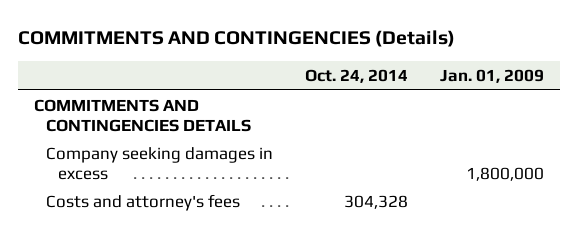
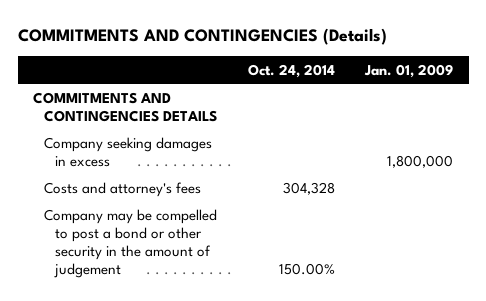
+ Company may be compelled to post a bond or other security in the amount of judgement | 150.00% |

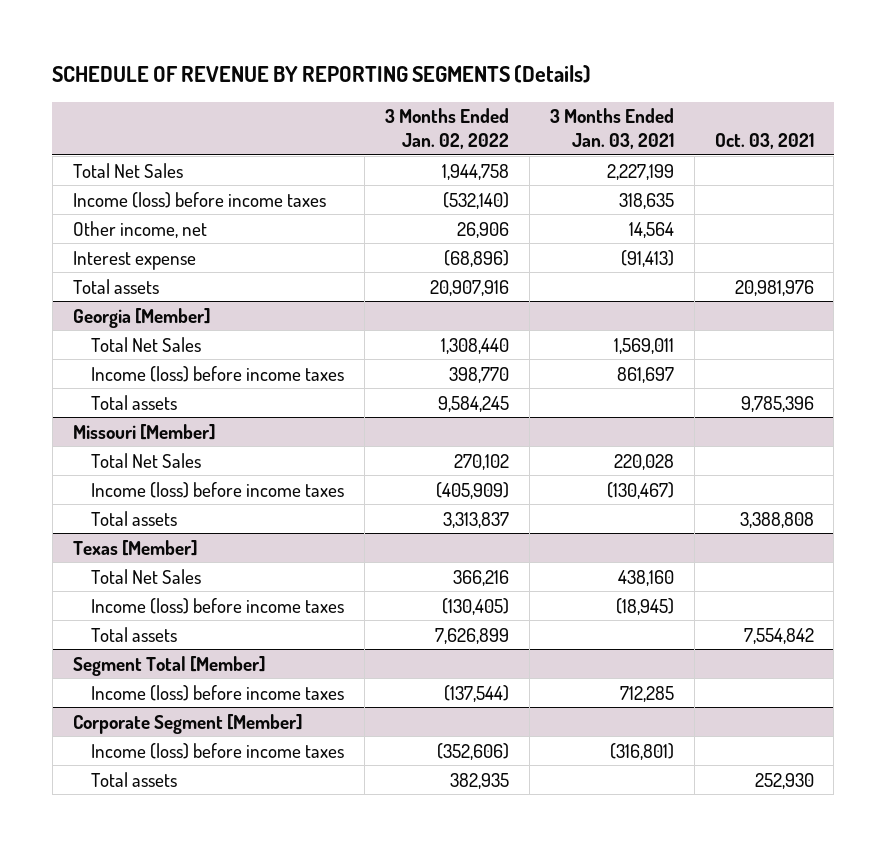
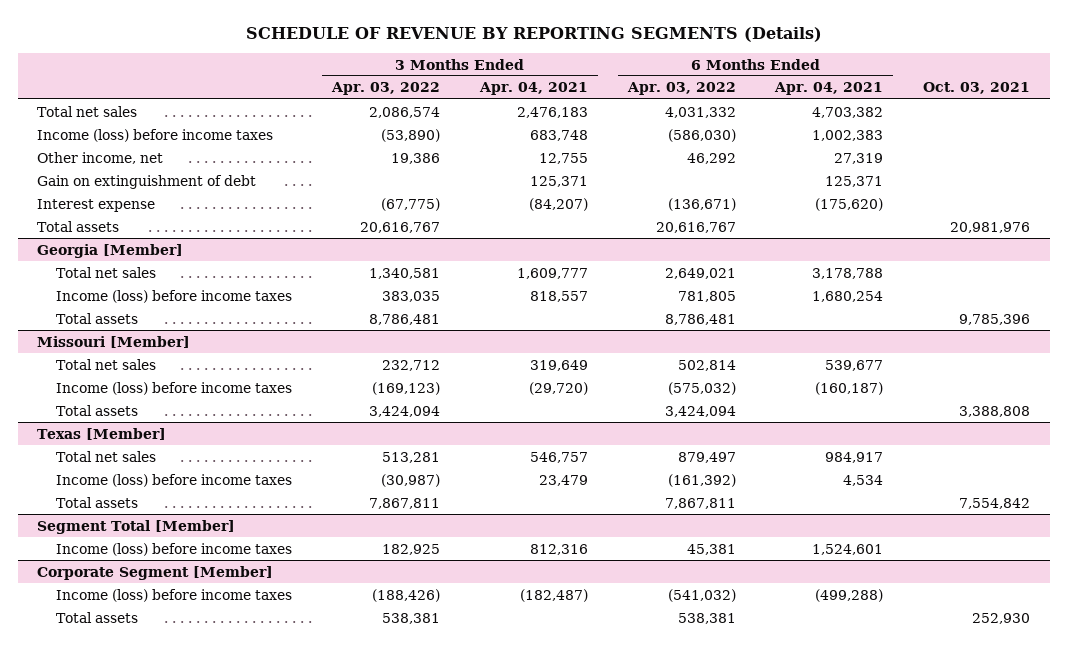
- | 3 Months Ended Jan. 02, 2022 | 3 Months Ended Jan. 03, 2021 | Oct. 03, 2021
+ | 3 Months Ended Apr. 03, 2022 | 3 Months Ended Apr. 04, 2021 | 6 Months Ended Apr. 03, 2022 | 6 Months Ended Apr. 04, 2021 | Oct. 03, 2021
- Total Net Sales | 1,944,758 | 2,227,199 |
+ Total net sales | 2,086,574 | 2,476,183 | 4,031,332 | 4,703,382 |
+ Gain on extinguishment of debt | | 125,371 | | 125,371 |
@ Georgia [Member]
- Total Net Sales | 1,308,440 | 1,569,011 |
+ Total net sales | 1,340,581 | 1,609,777 | 2,649,021 | 3,178,788 |
@ Missouri [Member]
- Total Net Sales | 270,102 | 220,028 |
+ Total net sales | 232,712 | 319,649 | 502,814 | 539,677 |
@ Texas [Member]
- Total Net Sales | 366,216 | 438,160 |
+ Total net sales | 513,281 | 546,757 | 879,497 | 984,917 |

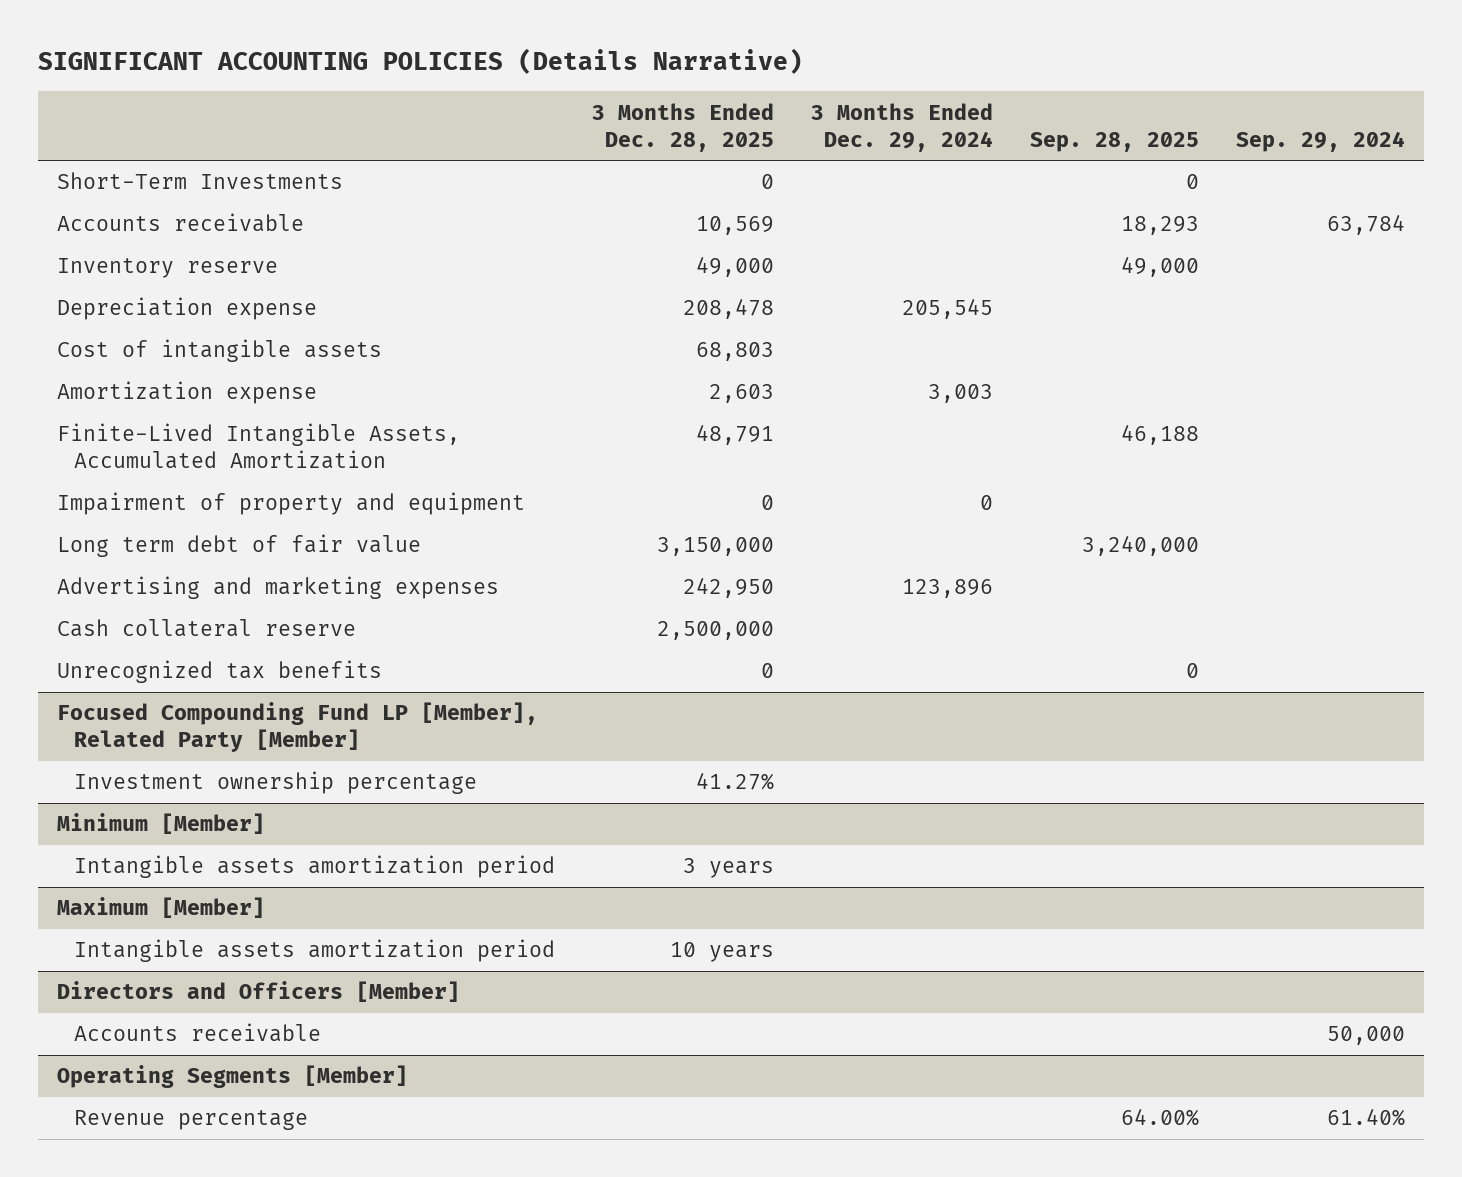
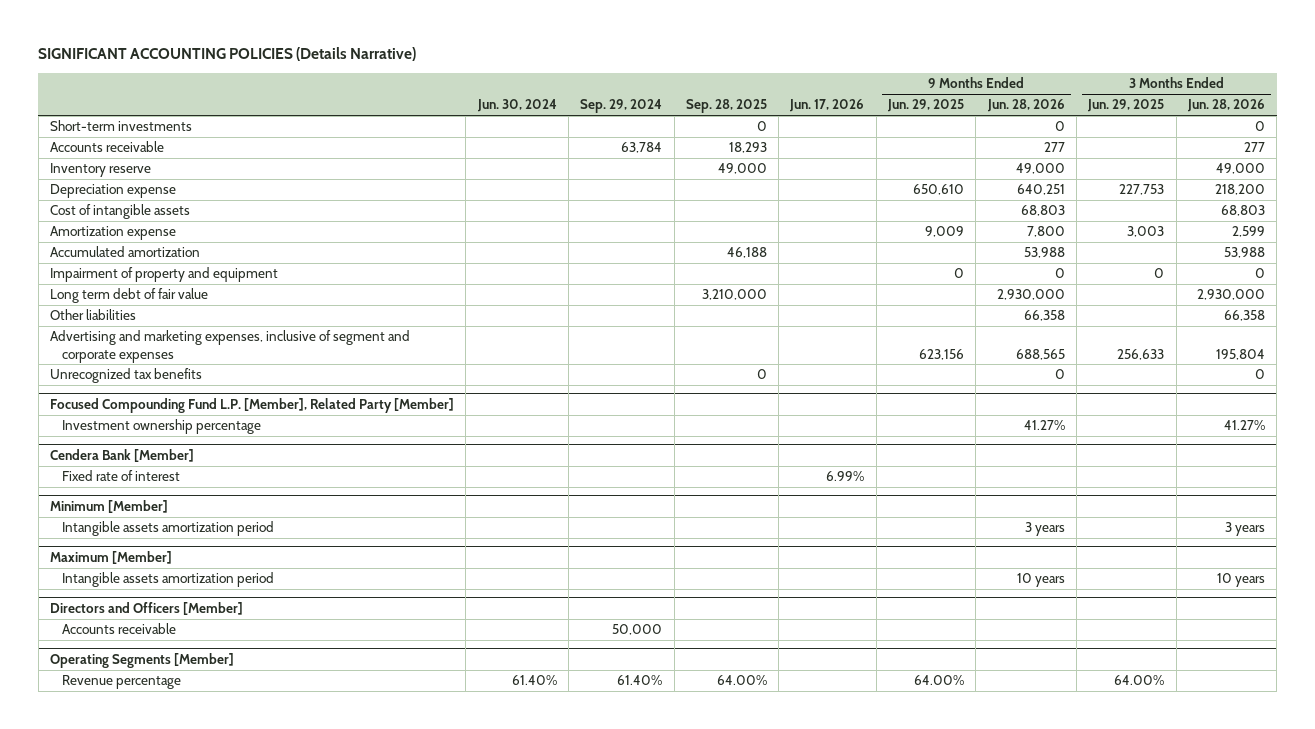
- | 3 Months Ended Dec. 28, 2025 | 3 Months Ended Dec. 29, 2024 | Sep. 28, 2025 | Sep. 29, 2024
+ | Jun. 30, 2024 | Sep. 29, 2024 | Sep. 28, 2025 | Jun. 17, 2026 | 9 Months Ended Jun. 29, 2025 | 9 Months Ended Jun. 28, 2026 | 3 Months Ended Jun. 29, 2025 | 3 Months Ended Jun. 28, 2026
- Short-Term Investments | 0 | | 0 |
+ Short-term investments | | | 0 | | | 0 | | 0
- Finite-Lived Intangible Assets, Accumulated Amortization | 48,791 | | 46,188 |
+ Accumulated amortization | | | 46,188 | | | 53,988 | | 53,988
- Long term debt of fair value | 3,150,000 | | 3,240,000 |
- Advertising and marketing expenses | 242,950 | 123,896 | |
- Cash collateral reserve | 2,500,000 | | |
+ Long term debt of fair value | | | 3,210,000 | | | 2,930,000 | | 2,930,000
+ Other liabilities | | | | | | 66,358 | | 66,358
+ Advertising and marketing expenses, inclusive of segment and corporate expenses | | | | | 623,156 | 688,565 | 256,633 | 195,804
- Focused Compounding Fund LP [Member], Related Party [Member]
+ Focused Compounding Fund L.P. [Member], Related Party [Member]
+ Cendera Bank [Member]
+ Fixed rate of interest | | | | 6.99% | | | |

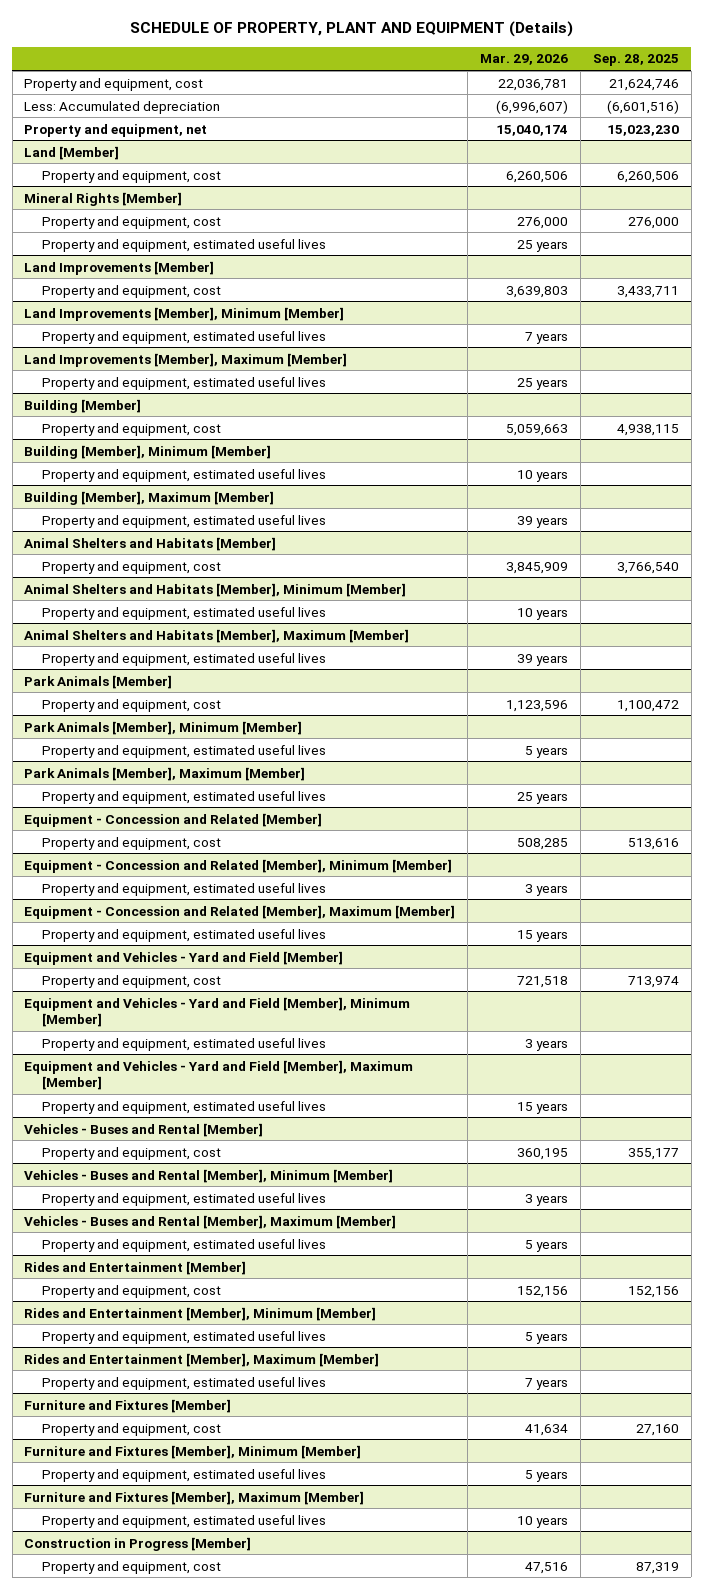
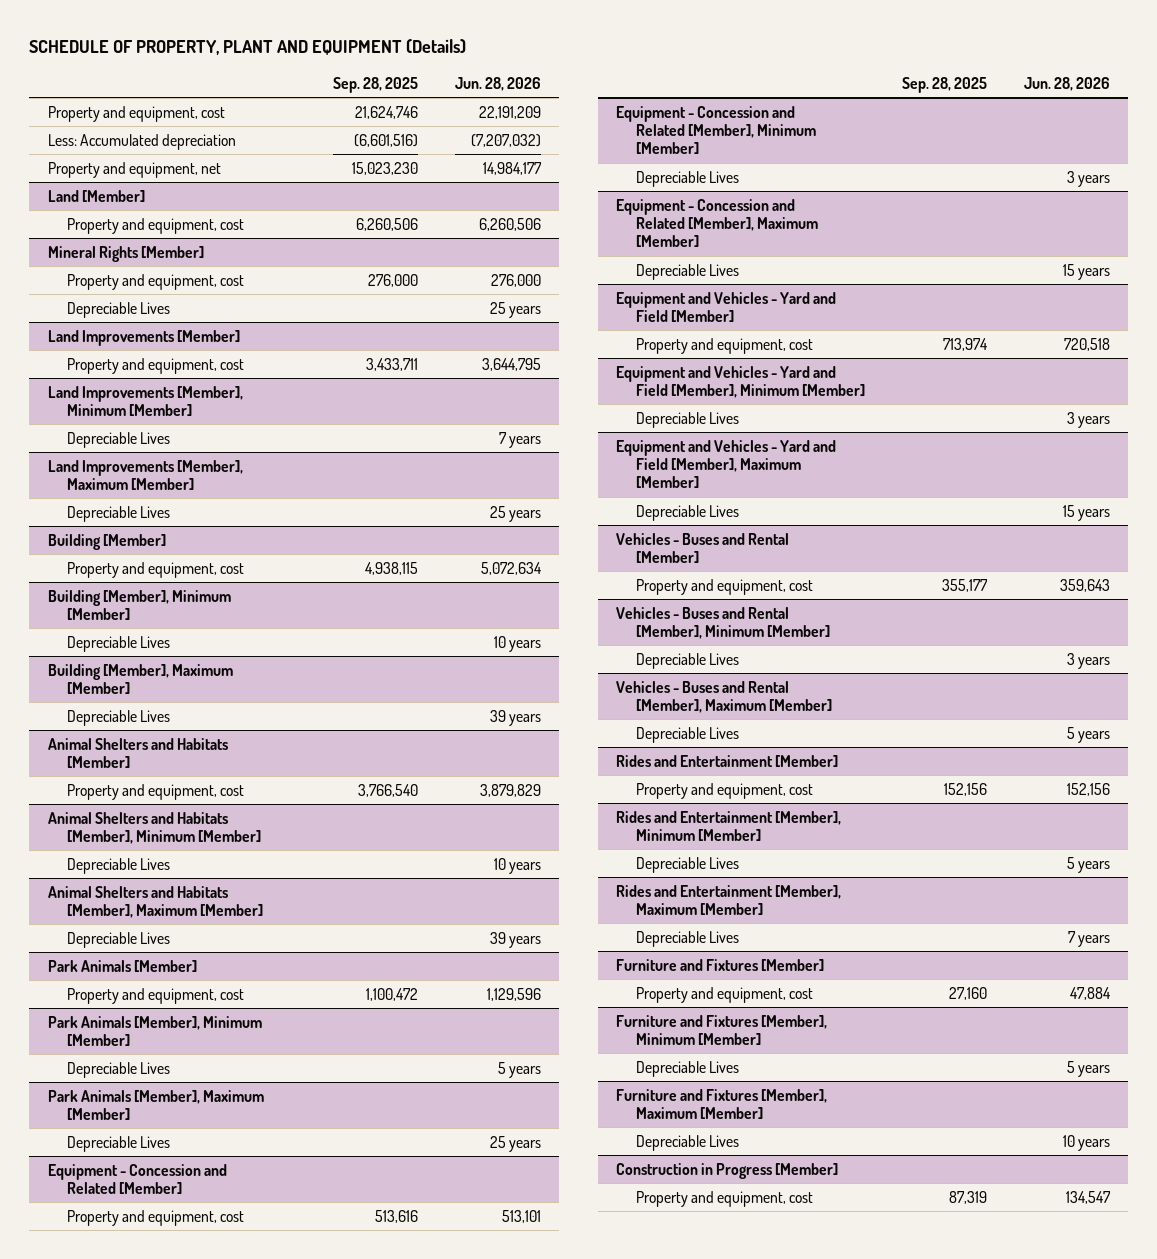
- | Mar. 29, 2026 | Sep. 28, 2025
+ | Sep. 28, 2025 | Jun. 28, 2026
@ Mineral Rights [Member]
- Property and equipment, estimated useful lives | 25 years |
+ Depreciable Lives | | 25 years
@ Land Improvements [Member], Minimum [Member]
- Property and equipment, estimated useful lives | 7 years |
+ Depreciable Lives | | 7 years
@ Land Improvements [Member], Maximum [Member]
- Property and equipment, estimated useful lives | 25 years |
+ Depreciable Lives | | 25 years
@ Building [Member], Minimum [Member]
- Property and equipment, estimated useful lives | 10 years |
+ Depreciable Lives | | 10 years
@ Building [Member], Maximum [Member]
- Property and equipment, estimated useful lives | 39 years |
+ Depreciable Lives | | 39 years
@ Animal Shelters and Habitats [Member], Minimum [Member]
- Property and equipment, estimated useful lives | 10 years |
+ Depreciable Lives | | 10 years
@ Animal Shelters and Habitats [Member], Maximum [Member]
- Property and equipment, estimated useful lives | 39 years |
+ Depreciable Lives | | 39 years
@ Park Animals [Member], Minimum [Member]
- Property and equipment, estimated useful lives | 5 years |
+ Depreciable Lives | | 5 years
@ Park Animals [Member], Maximum [Member]
- Property and equipment, estimated useful lives | 25 years |
+ Depreciable Lives | | 25 years
@ Equipment - Concession and Related [Member], Minimum [Member]
- Property and equipment, estimated useful lives | 3 years |
+ Depreciable Lives | | 3 years
@ Equipment - Concession and Related [Member], Maximum [Member]
- Property and equipment, estimated useful lives | 15 years |
+ Depreciable Lives | | 15 years
@ Equipment and Vehicles - Yard and Field [Member], Minimum [Member]
- Property and equipment, estimated useful lives | 3 years |
+ Depreciable Lives | | 3 years
@ Equipment and Vehicles - Yard and Field [Member], Maximum [Member]
- Property and equipment, estimated useful lives | 15 years |
+ Depreciable Lives | | 15 years
@ Vehicles - Buses and Rental [Member], Minimum [Member]
- Property and equipment, estimated useful lives | 3 years |
+ Depreciable Lives | | 3 years
@ Vehicles - Buses and Rental [Member], Maximum [Member]
- Property and equipment, estimated useful lives | 5 years |
+ Depreciable Lives | | 5 years
@ Rides and Entertainment [Member], Minimum [Member]
- Property and equipment, estimated useful lives | 5 years |
+ Depreciable Lives | | 5 years
@ Rides and Entertainment [Member], Maximum [Member]
- Property and equipment, estimated useful lives | 7 years |
+ Depreciable Lives | | 7 years
@ Furniture and Fixtures [Member], Minimum [Member]
- Property and equipment, estimated useful lives | 5 years |
+ Depreciable Lives | | 5 years
@ Furniture and Fixtures [Member], Maximum [Member]
- Property and equipment, estimated useful lives | 10 years |
+ Depreciable Lives | | 10 years

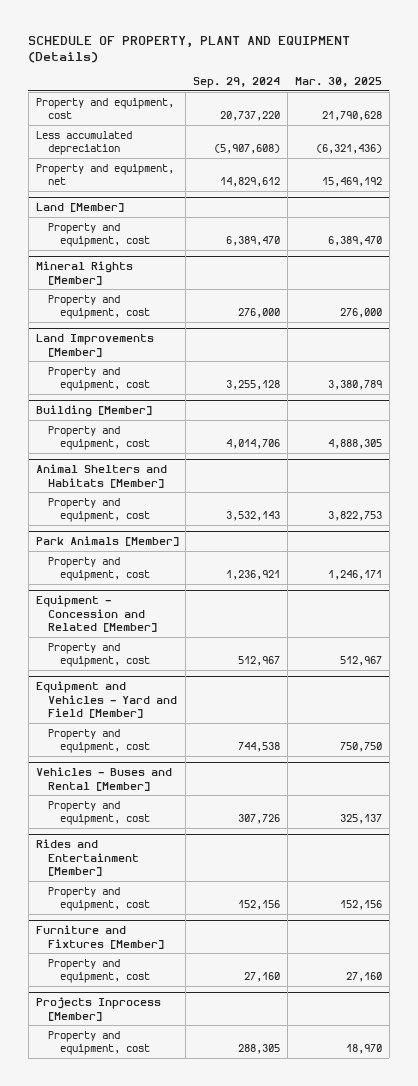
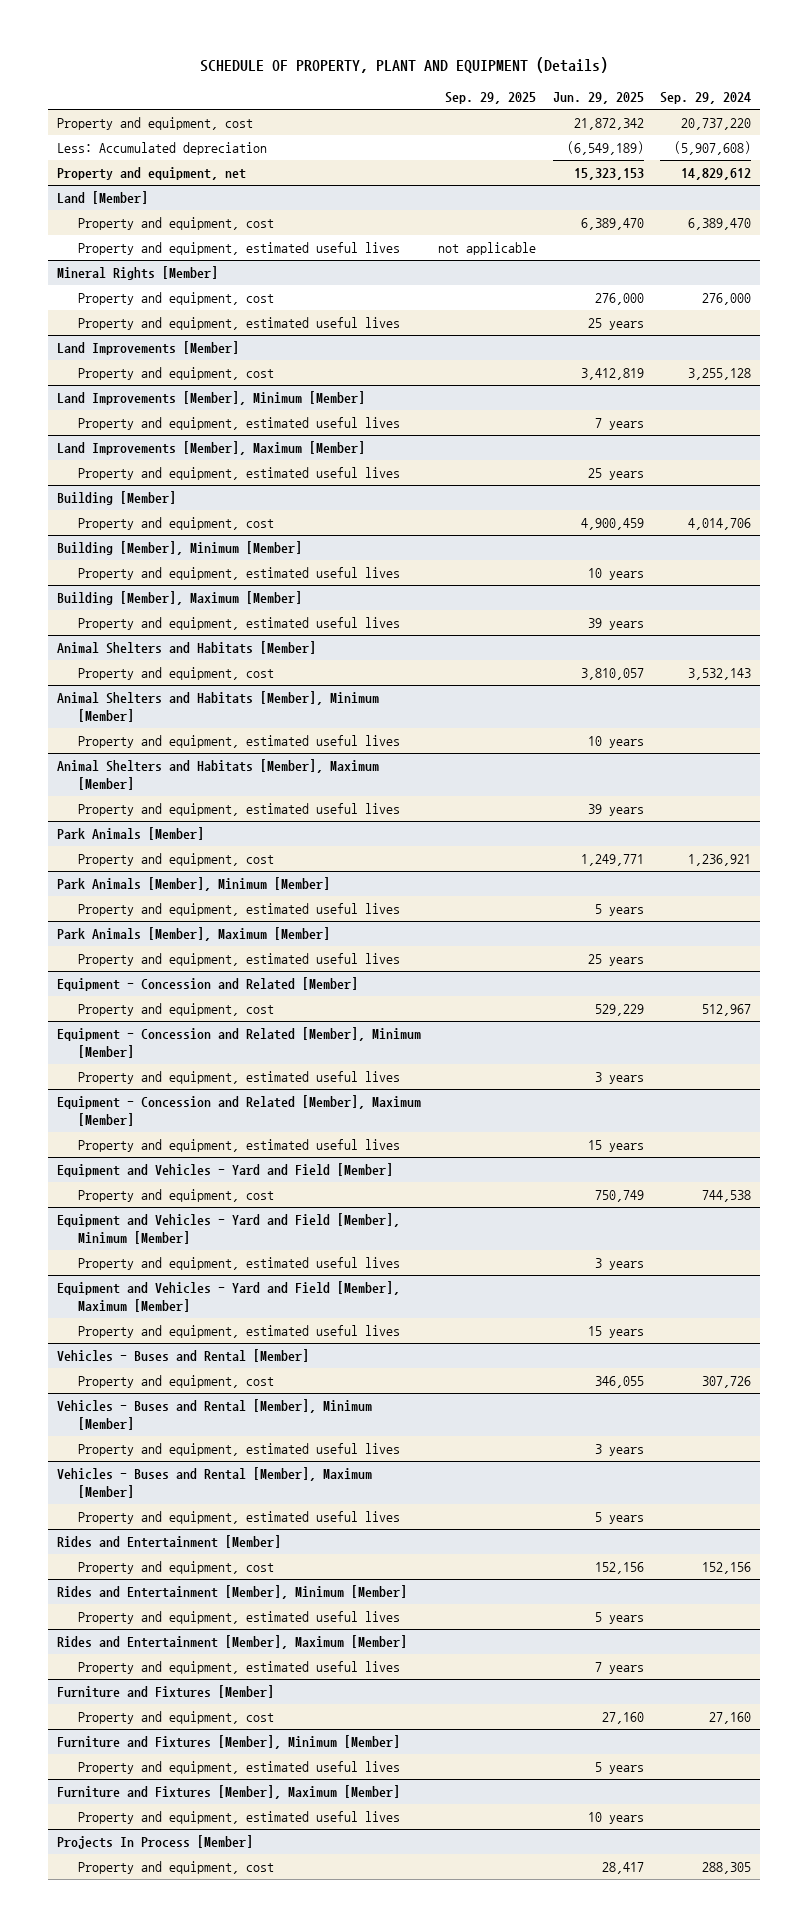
- | Sep. 29, 2024 | Mar. 30, 2025
+ | Sep. 29, 2025 | Jun. 29, 2025 | Sep. 29, 2024
- Less accumulated depreciation | (5,907,608) | (6,321,436)
+ Less: Accumulated depreciation | | (6,549,189) | (5,907,608)
@ Land [Member]
+ Property and equipment, estimated useful lives | not applicable | |
@ Mineral Rights [Member]
+ Property and equipment, estimated useful lives | | 25 years |
+ Land Improvements [Member], Minimum [Member]
+ Property and equipment, estimated useful lives | | 7 years |
+ Land Improvements [Member], Maximum [Member]
+ Property and equipment, estimated useful lives | | 25 years |
+ Building [Member], Minimum [Member]
+ Property and equipment, estimated useful lives | | 10 years |
+ Building [Member], Maximum [Member]
+ Property and equipment, estimated useful lives | | 39 years |
+ Animal Shelters and Habitats [Member], Minimum [Member]
+ Property and equipment, estimated useful lives | | 10 years |
+ Animal Shelters and Habitats [Member], Maximum [Member]
+ Property and equipment, estimated useful lives | | 39 years |
+ Park Animals [Member], Minimum [Member]
+ Property and equipment, estimated useful lives | | 5 years |
+ Park Animals [Member], Maximum [Member]
+ Property and equipment, estimated useful lives | | 25 years |
+ Equipment - Concession and Related [Member], Minimum [Member]
+ Property and equipment, estimated useful lives | | 3 years |
+ Equipment - Concession and Related [Member], Maximum [Member]
+ Property and equipment, estimated useful lives | | 15 years |
+ Equipment and Vehicles - Yard and Field [Member], Minimum [Member]
+ Property and equipment, estimated useful lives | | 3 years |
+ Equipment and Vehicles - Yard and Field [Member], Maximum [Member]
+ Property and equipment, estimated useful lives | | 15 years |
+ Vehicles - Buses and Rental [Member], Minimum [Member]
+ Property and equipment, estimated useful lives | | 3 years |
+ Vehicles - Buses and Rental [Member], Maximum [Member]
+ Property and equipment, estimated useful lives | | 5 years |
+ Rides and Entertainment [Member], Minimum [Member]
+ Property and equipment, estimated useful lives | | 5 years |
+ Rides and Entertainment [Member], Maximum [Member]
+ Property and equipment, estimated useful lives | | 7 years |
- Projects Inprocess [Member]
+ Furniture and Fixtures [Member], Minimum [Member]
+ Property and equipment, estimated useful lives | | 5 years |
+ Furniture and Fixtures [Member], Maximum [Member]
+ Property and equipment, estimated useful lives | | 10 years |
+ Projects In Process [Member]

